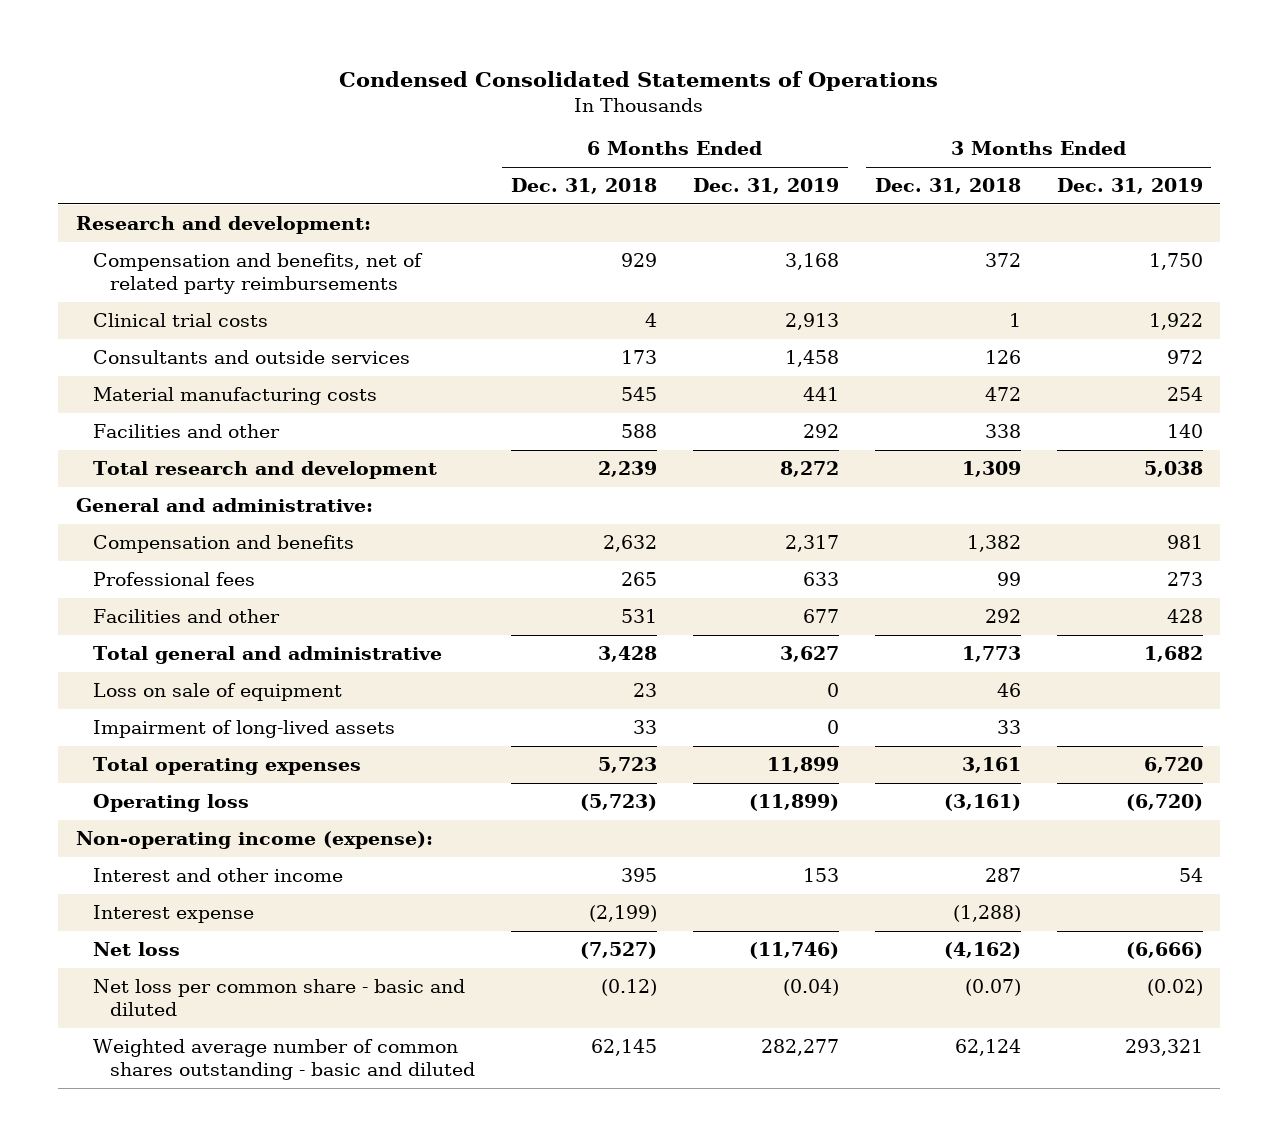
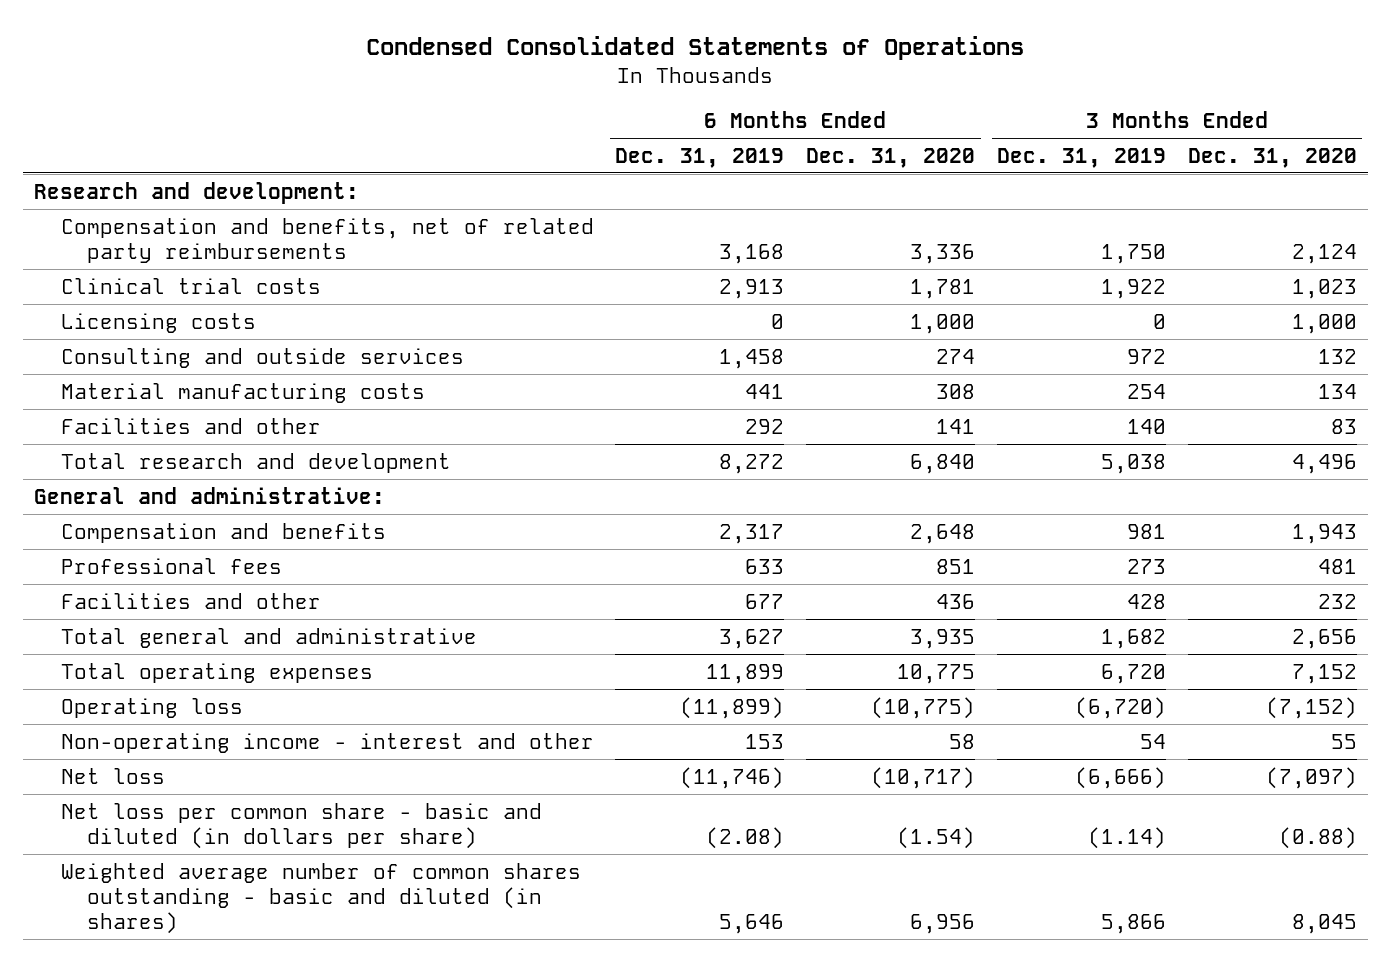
- | 6 Months Ended Dec. 31, 2018 | 6 Months Ended Dec. 31, 2019 | 3 Months Ended Dec. 31, 2018 | 3 Months Ended Dec. 31, 2019
+ | 6 Months Ended Dec. 31, 2019 | 6 Months Ended Dec. 31, 2020 | 3 Months Ended Dec. 31, 2019 | 3 Months Ended Dec. 31, 2020
- Consultants and outside services | 173 | 1,458 | 126 | 972
+ Licensing costs | 0 | 1,000 | 0 | 1,000
+ Consulting and outside services | 1,458 | 274 | 972 | 132
- Loss on sale of equipment | 23 | 0 | 46 |
- Impairment of long-lived assets | 33 | 0 | 33 |
- Non-operating income (expense):
- Interest and other income | 395 | 153 | 287 | 54
- Interest expense | (2,199) | | (1,288) |
+ Non-operating income - interest and other | 153 | 58 | 54 | 55
- Net loss per common share - basic and diluted | (0.12) | (0.04) | (0.07) | (0.02)
- Weighted average number of common shares outstanding - basic and diluted | 62,145 | 282,277 | 62,124 | 293,321
+ Net loss per common share - basic and diluted (in dollars per share) | (2.08) | (1.54) | (1.14) | (0.88)
+ Weighted average number of common shares outstanding - basic and diluted (in shares) | 5,646 | 6,956 | 5,866 | 8,045

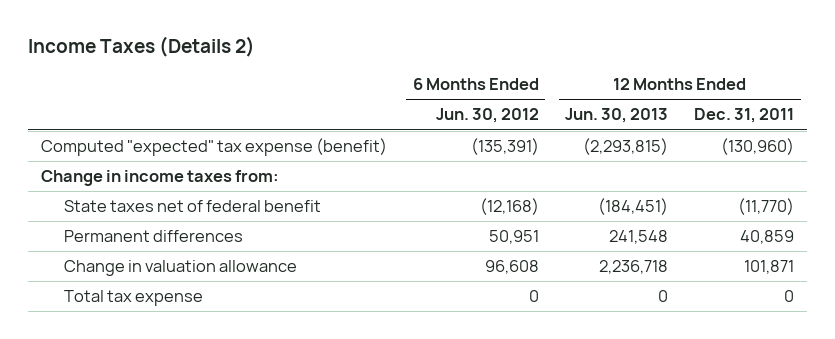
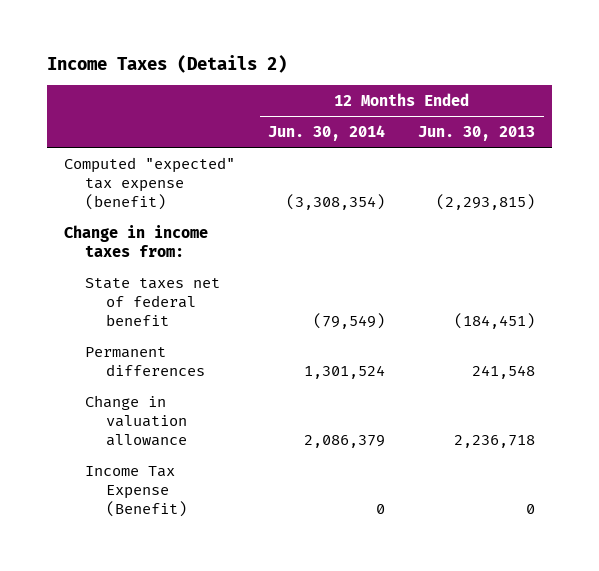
- | 6 Months Ended Jun. 30, 2012 | 12 Months Ended Jun. 30, 2013 | 12 Months Ended Dec. 31, 2011
+ | 12 Months Ended Jun. 30, 2014 | 12 Months Ended Jun. 30, 2013
- Total tax expense | 0 | 0 | 0
+ Income Tax Expense (Benefit) | 0 | 0

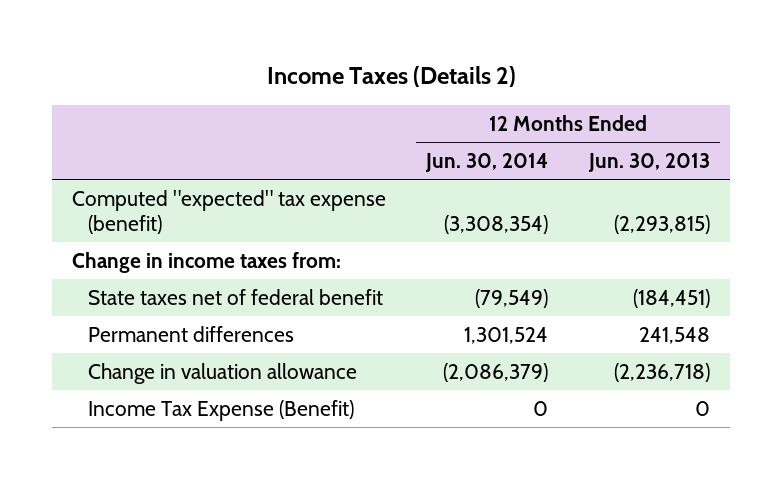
- Change in valuation allowance | 2,086,379 | 2,236,718
+ Change in valuation allowance | (2,086,379) | (2,236,718)

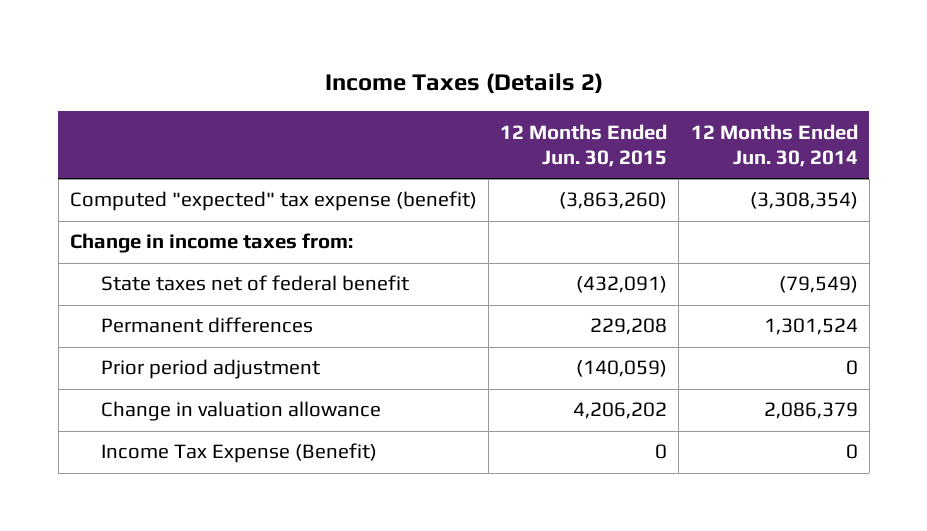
- | 12 Months Ended Jun. 30, 2014 | 12 Months Ended Jun. 30, 2013
+ | 12 Months Ended Jun. 30, 2015 | 12 Months Ended Jun. 30, 2014
- Change in valuation allowance | (2,086,379) | (2,236,718)
+ Prior period adjustment | (140,059) | 0
+ Change in valuation allowance | 4,206,202 | 2,086,379

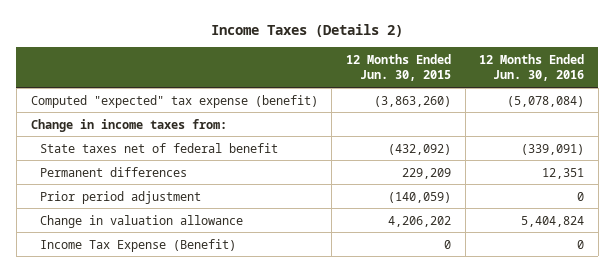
- | 12 Months Ended Jun. 30, 2015 | 12 Months Ended Jun. 30, 2014
+ | 12 Months Ended Jun. 30, 2015 | 12 Months Ended Jun. 30, 2016
- State taxes net of federal benefit | (432,091) | (79,549)
- Permanent differences | 229,208 | 1,301,524
+ State taxes net of federal benefit | (432,092) | (339,091)
+ Permanent differences | 229,209 | 12,351

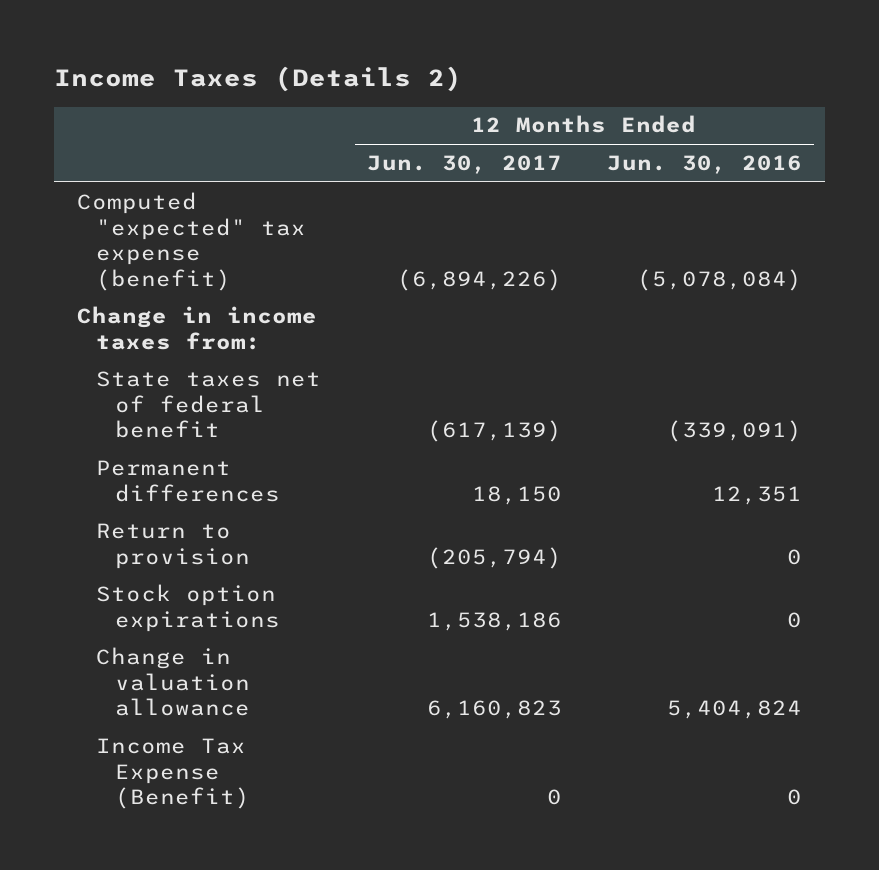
- | 12 Months Ended Jun. 30, 2015 | 12 Months Ended Jun. 30, 2016
+ | 12 Months Ended Jun. 30, 2017 | 12 Months Ended Jun. 30, 2016
- Prior period adjustment | (140,059) | 0
+ Return to provision | (205,794) | 0
+ Stock option expirations | 1,538,186 | 0

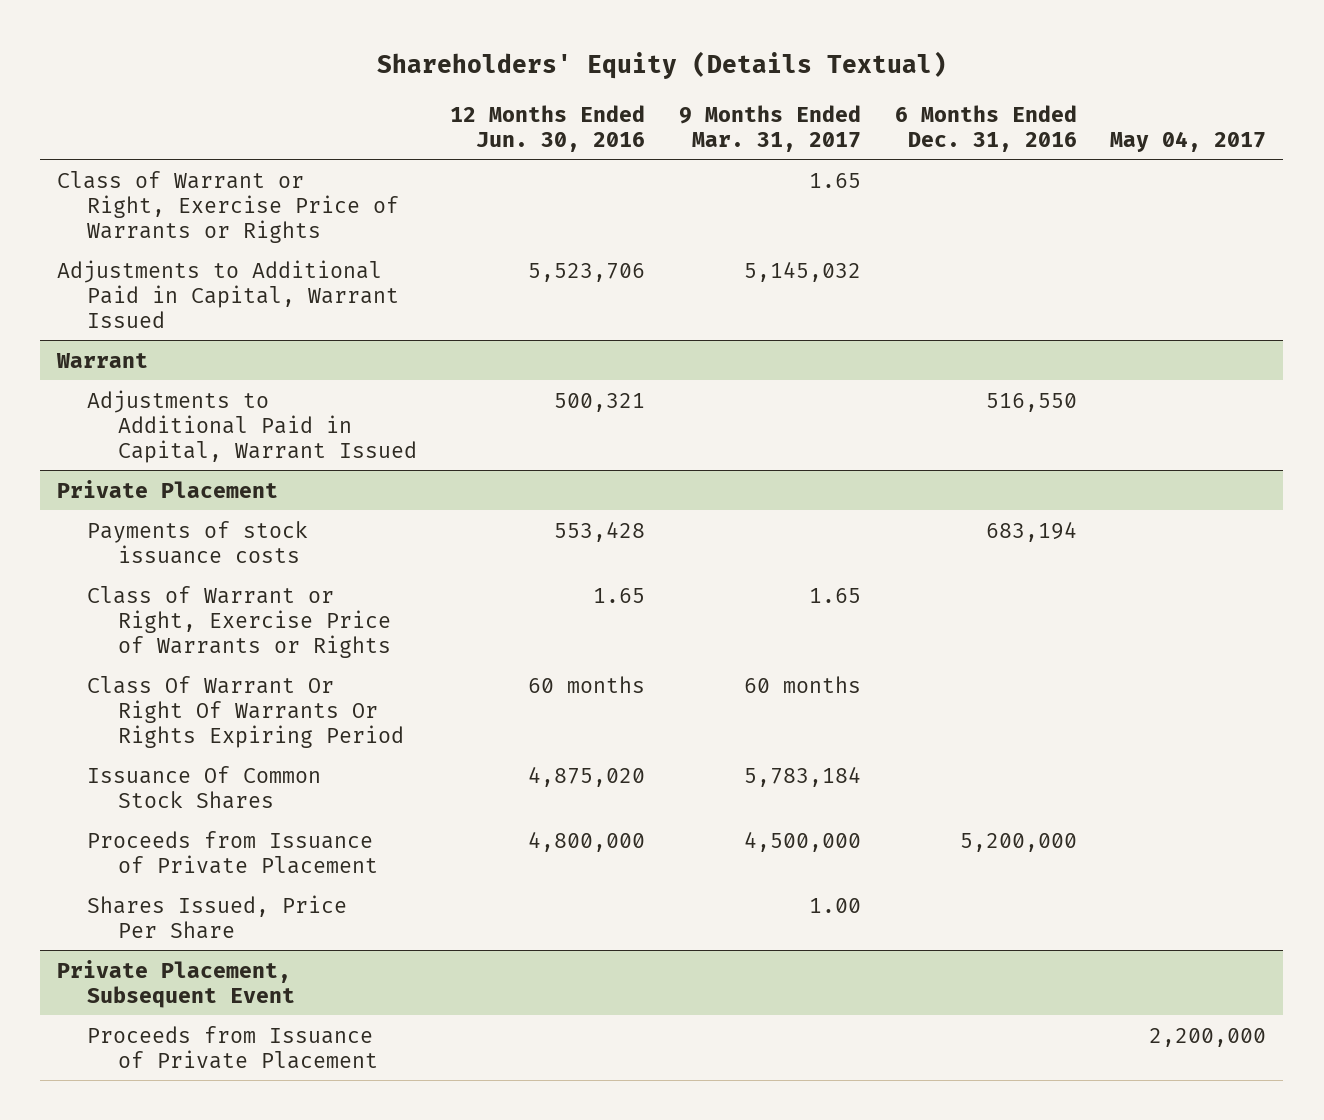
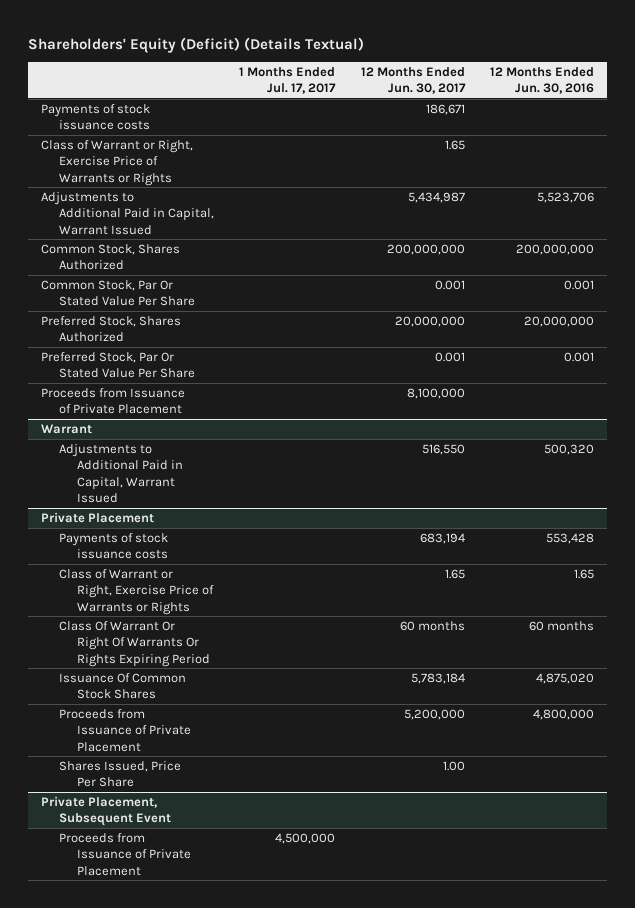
- Shareholders' Equity (Details Textual)
+ Shareholders' Equity (Deficit) (Details Textual)
- | 12 Months Ended Jun. 30, 2016 | 9 Months Ended Mar. 31, 2017 | 6 Months Ended Dec. 31, 2016 | May 04, 2017
+ | 1 Months Ended Jul. 17, 2017 | 12 Months Ended Jun. 30, 2017 | 12 Months Ended Jun. 30, 2016
+ Payments of stock issuance costs | | 186,671 |
+ Common Stock, Shares Authorized | | 200,000,000 | 200,000,000
+ Common Stock, Par Or Stated Value Per Share | | 0.001 | 0.001
+ Preferred Stock, Shares Authorized | | 20,000,000 | 20,000,000
+ Preferred Stock, Par Or Stated Value Per Share | | 0.001 | 0.001
+ Proceeds from Issuance of Private Placement | | 8,100,000 |
@ Warrant
- Adjustments to Additional Paid in Capital, Warrant Issued | 500,321 | | 516,550 |
+ Adjustments to Additional Paid in Capital, Warrant Issued | | 516,550 | 500,320

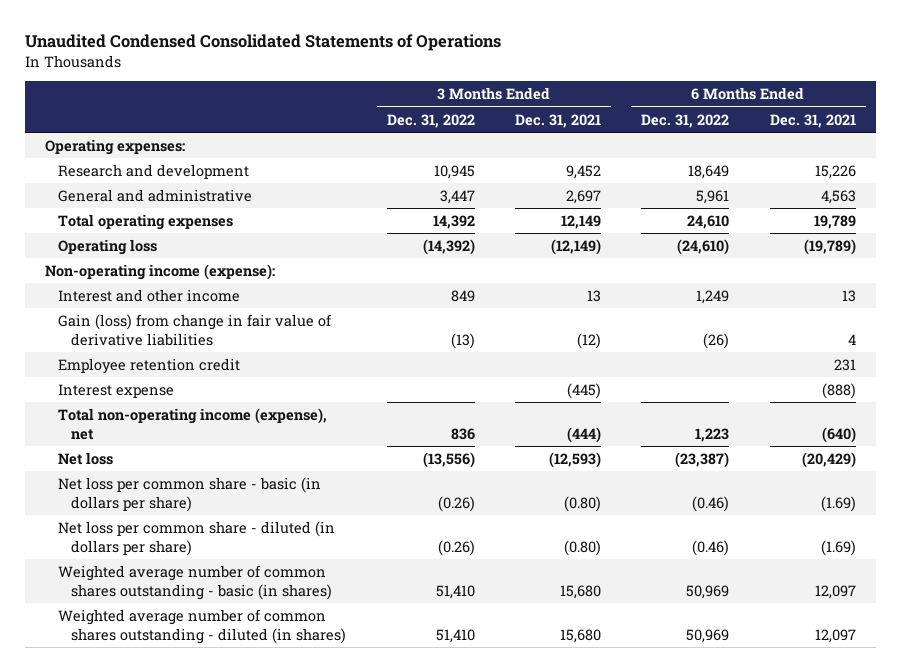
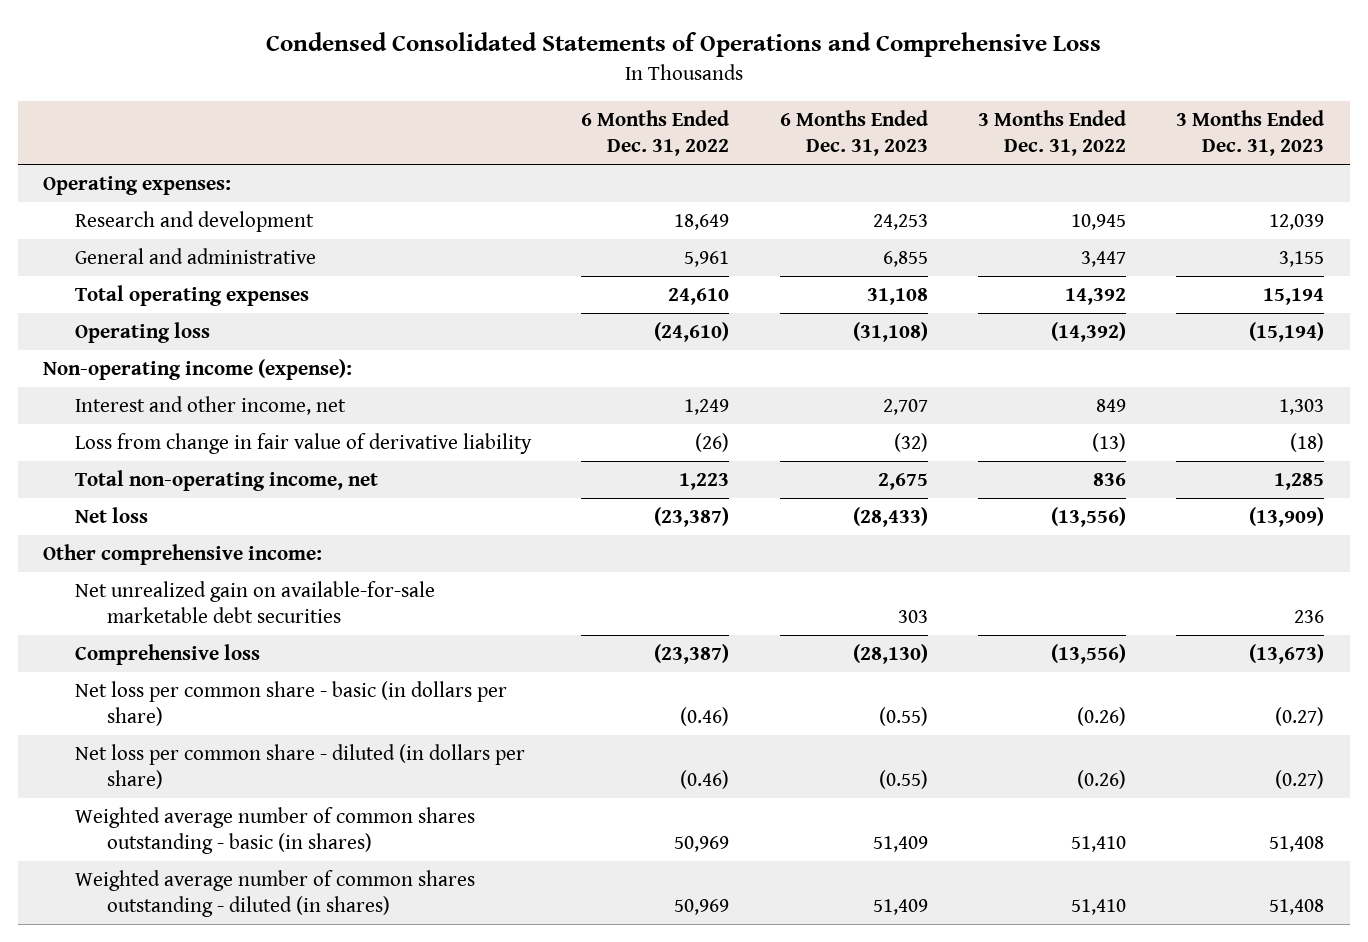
- Unaudited Condensed Consolidated Statements of Operations
+ Condensed Consolidated Statements of Operations and Comprehensive Loss
- | 3 Months Ended Dec. 31, 2022 | 3 Months Ended Dec. 31, 2021 | 6 Months Ended Dec. 31, 2022 | 6 Months Ended Dec. 31, 2021
+ | 6 Months Ended Dec. 31, 2022 | 6 Months Ended Dec. 31, 2023 | 3 Months Ended Dec. 31, 2022 | 3 Months Ended Dec. 31, 2023
- Interest and other income | 849 | 13 | 1,249 | 13
- Gain (loss) from change in fair value of derivative liabilities | (13) | (12) | (26) | 4
- Employee retention credit | | | | 231
- Interest expense | | (445) | | (888)
- Total non-operating income (expense), net | 836 | (444) | 1,223 | (640)
+ Interest and other income, net | 1,249 | 2,707 | 849 | 1,303
+ Loss from change in fair value of derivative liability | (26) | (32) | (13) | (18)
+ Total non-operating income, net | 1,223 | 2,675 | 836 | 1,285
+ Other comprehensive income:
+ Net unrealized gain on available-for-sale marketable debt securities | | 303 | | 236
+ Comprehensive loss | (23,387) | (28,130) | (13,556) | (13,673)

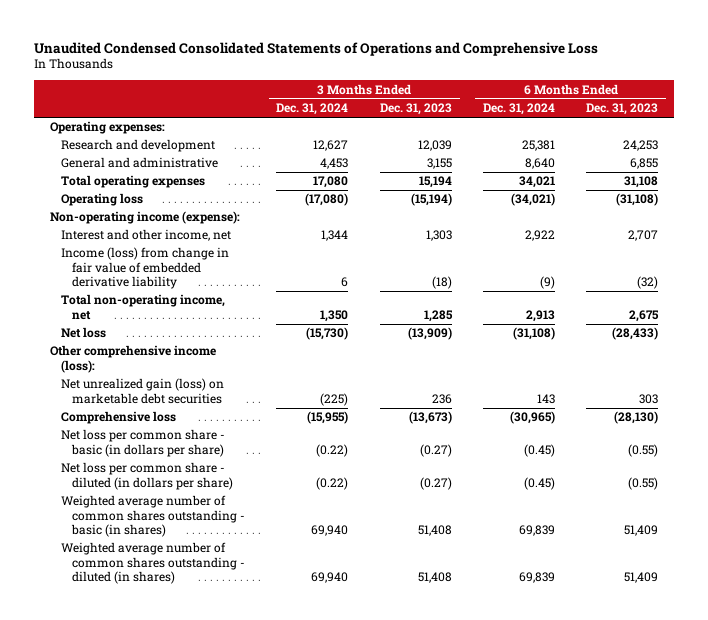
- Condensed Consolidated Statements of Operations and Comprehensive Loss
+ Unaudited Condensed Consolidated Statements of Operations and Comprehensive Loss
- | 6 Months Ended Dec. 31, 2022 | 6 Months Ended Dec. 31, 2023 | 3 Months Ended Dec. 31, 2022 | 3 Months Ended Dec. 31, 2023
+ | 3 Months Ended Dec. 31, 2024 | 3 Months Ended Dec. 31, 2023 | 6 Months Ended Dec. 31, 2024 | 6 Months Ended Dec. 31, 2023
- Loss from change in fair value of derivative liability | (26) | (32) | (13) | (18)
+ Income (loss) from change in fair value of embedded derivative liability | 6 | (18) | (9) | (32)
- Other comprehensive income:
- Net unrealized gain on available-for-sale marketable debt securities | | 303 | | 236
+ Other comprehensive income (loss):
+ Net unrealized gain (loss) on marketable debt securities | (225) | 236 | 143 | 303

